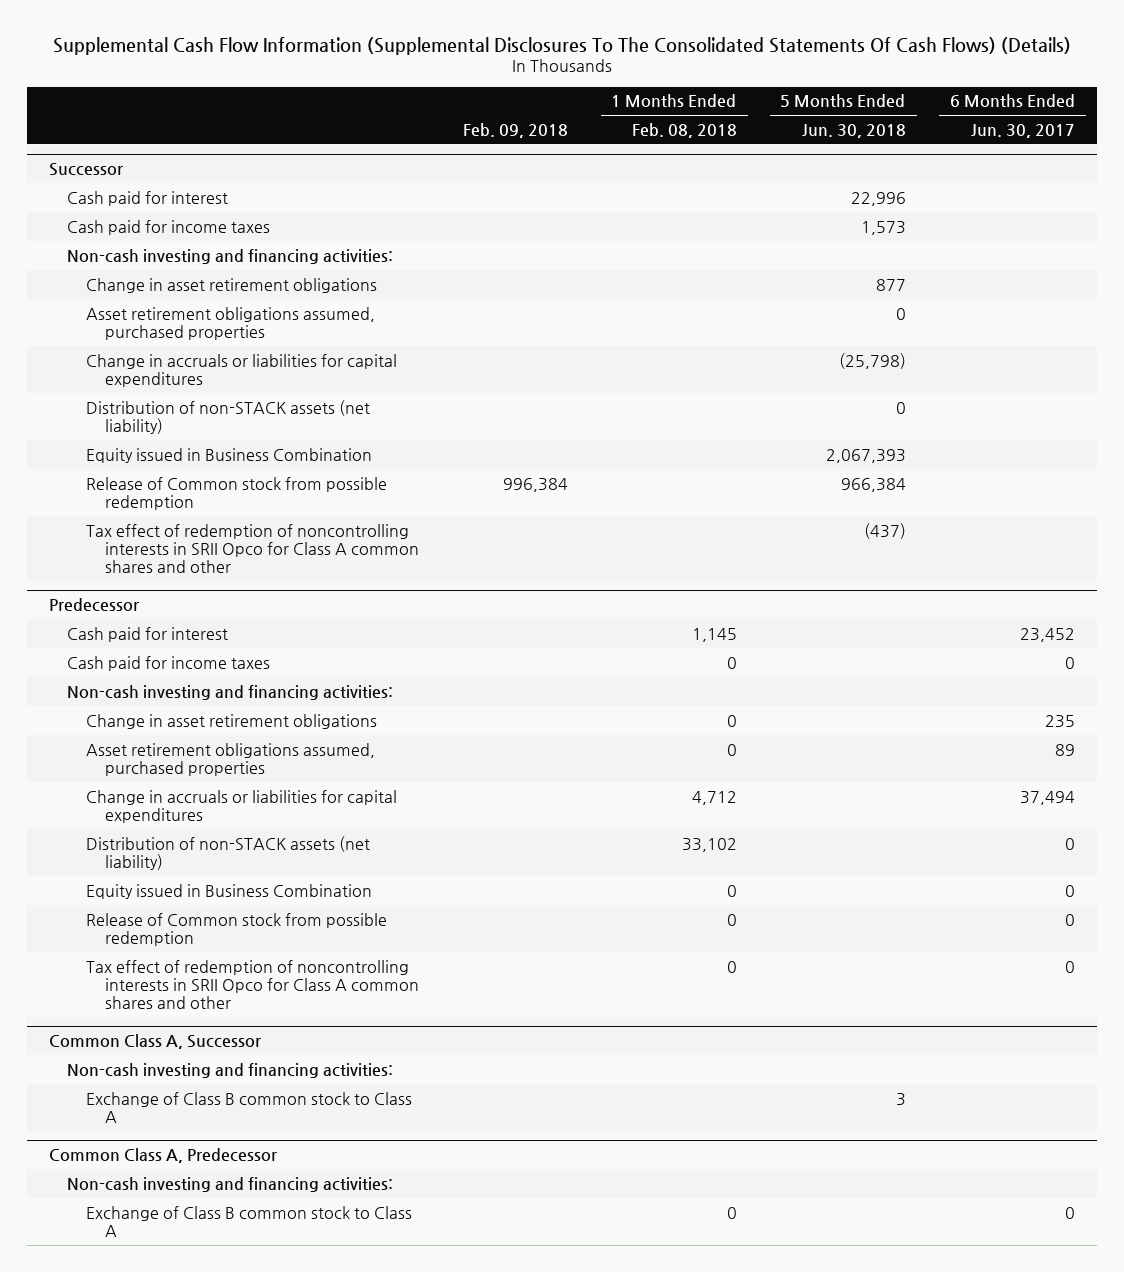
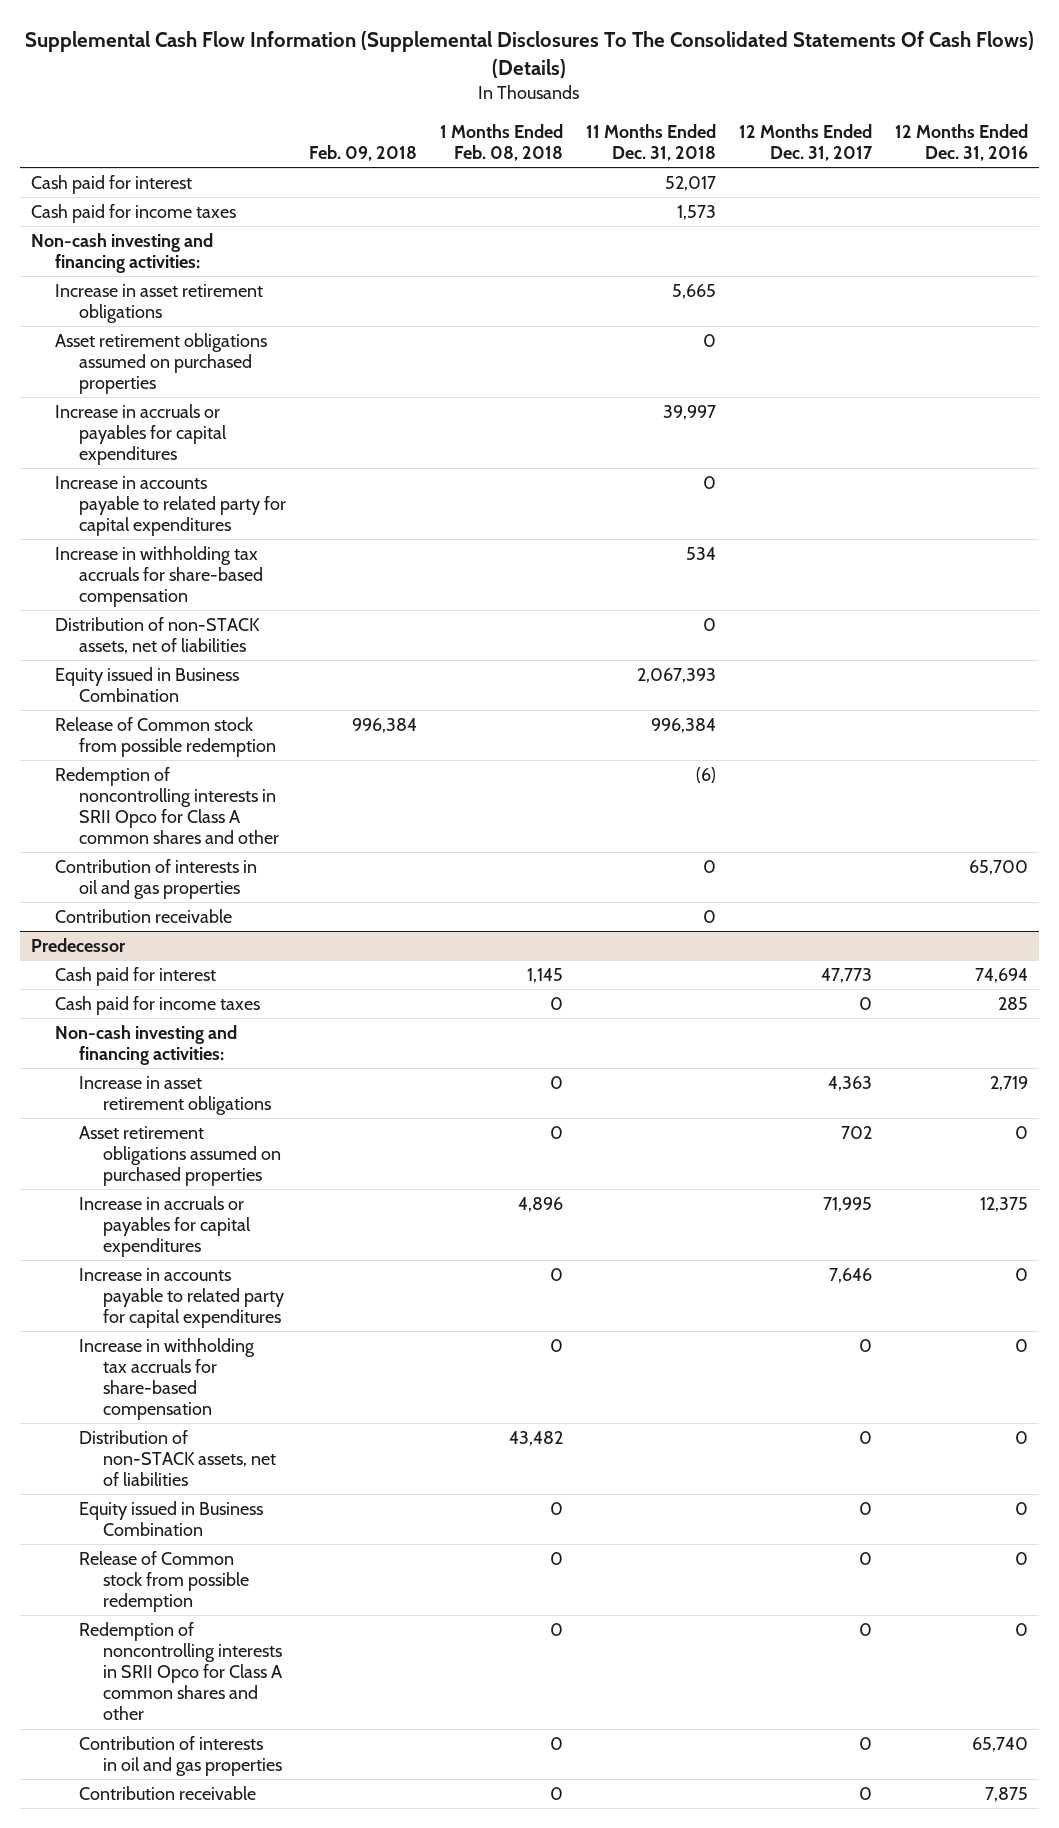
- | Feb. 09, 2018 | 1 Months Ended Feb. 08, 2018 | 5 Months Ended Jun. 30, 2018 | 6 Months Ended Jun. 30, 2017
+ | Feb. 09, 2018 | 1 Months Ended Feb. 08, 2018 | 11 Months Ended Dec. 31, 2018 | 12 Months Ended Dec. 31, 2017 | 12 Months Ended Dec. 31, 2016
- Successor
- Change in asset retirement obligations | | | 877 |
- Asset retirement obligations assumed, purchased properties | | | 0 |
- Change in accruals or liabilities for capital expenditures | | | (25,798) |
- Distribution of non-STACK assets (net liability) | | | 0 |
+ Increase in asset retirement obligations | | | 5,665 | |
+ Asset retirement obligations assumed on purchased properties | | | 0 | |
+ Increase in accruals or payables for capital expenditures | | | 39,997 | |
+ Increase in accounts payable to related party for capital expenditures | | | 0 | |
+ Increase in withholding tax accruals for share-based compensation | | | 534 | |
+ Distribution of non-STACK assets, net of liabilities | | | 0 | |
- Tax effect of redemption of noncontrolling interests in SRII Opco for Class A common shares and other | | | (437) |
+ Redemption of noncontrolling interests in SRII Opco for Class A common shares and other | | | (6) | |
+ Contribution of interests in oil and gas properties | | | 0 | | 65,700
+ Contribution receivable | | | 0 | |
@ Predecessor
- Change in asset retirement obligations | | 0 | | 235
- Asset retirement obligations assumed, purchased properties | | 0 | | 89
- Change in accruals or liabilities for capital expenditures | | 4,712 | | 37,494
- Distribution of non-STACK assets (net liability) | | 33,102 | | 0
+ Increase in asset retirement obligations | | 0 | | 4,363 | 2,719
+ Asset retirement obligations assumed on purchased properties | | 0 | | 702 | 0
+ Increase in accruals or payables for capital expenditures | | 4,896 | | 71,995 | 12,375
+ Increase in accounts payable to related party for capital expenditures | | 0 | | 7,646 | 0
+ Increase in withholding tax accruals for share-based compensation | | 0 | | 0 | 0
+ Distribution of non-STACK assets, net of liabilities | | 43,482 | | 0 | 0
- Tax effect of redemption of noncontrolling interests in SRII Opco for Class A common shares and other | | 0 | | 0
- Common Class A, Successor
- Non-cash investing and financing activities:
- Exchange of Class B common stock to Class A | | | 3 |
- Common Class A, Predecessor
- Non-cash investing and financing activities:
- Exchange of Class B common stock to Class A | | 0 | | 0
@ Predecessor
+ Redemption of noncontrolling interests in SRII Opco for Class A common shares and other | | 0 | | 0 | 0
+ Contribution of interests in oil and gas properties | | 0 | | 0 | 65,740
+ Contribution receivable | | 0 | | 0 | 7,875

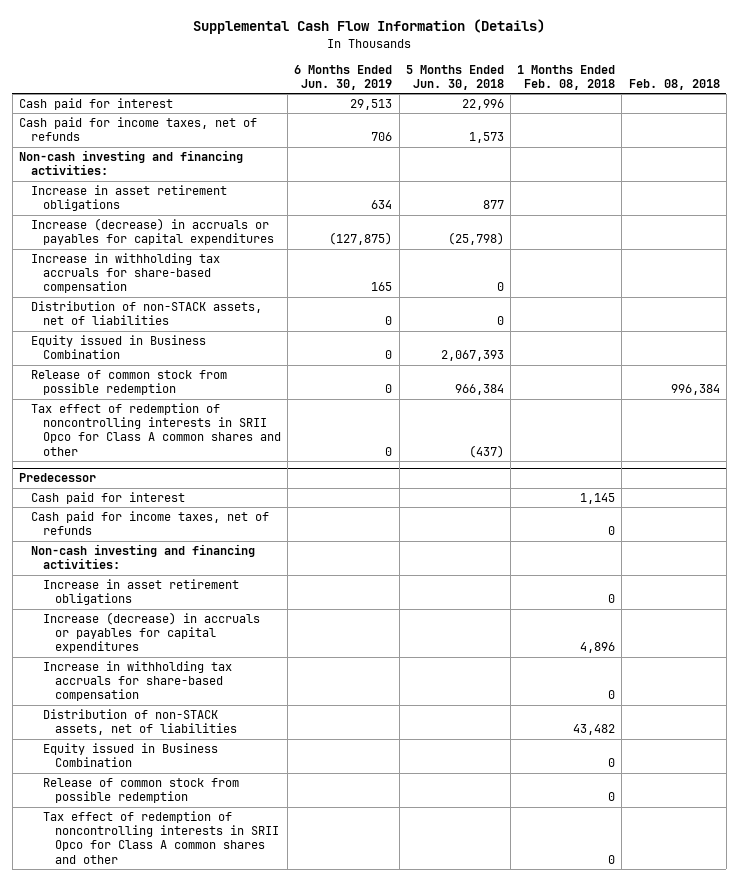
- Supplemental Cash Flow Information (Supplemental Disclosures To The Consolidated Statements Of Cash Flows) (Details)
+ Supplemental Cash Flow Information (Details)
- | Feb. 09, 2018 | 1 Months Ended Feb. 08, 2018 | 11 Months Ended Dec. 31, 2018 | 12 Months Ended Dec. 31, 2017 | 12 Months Ended Dec. 31, 2016
+ | 6 Months Ended Jun. 30, 2019 | 5 Months Ended Jun. 30, 2018 | 1 Months Ended Feb. 08, 2018 | Feb. 08, 2018
- Cash paid for income taxes | | | 1,573 | |
+ Cash paid for income taxes, net of refunds | 706 | 1,573 | |
- Asset retirement obligations assumed on purchased properties | | | 0 | |
- Increase in accruals or payables for capital expenditures | | | 39,997 | |
- Increase in accounts payable to related party for capital expenditures | | | 0 | |
+ Increase (decrease) in accruals or payables for capital expenditures | (127,875) | (25,798) | |
- Release of Common stock from possible redemption | 996,384 | | 996,384 | |
- Redemption of noncontrolling interests in SRII Opco for Class A common shares and other | | | (6) | |
- Contribution of interests in oil and gas properties | | | 0 | | 65,700
- Contribution receivable | | | 0 | |
+ Release of common stock from possible redemption | 0 | 966,384 | | 996,384
+ Tax effect of redemption of noncontrolling interests in SRII Opco for Class A common shares and other | 0 | (437) | |
@ Predecessor
- Cash paid for income taxes | | 0 | | 0 | 285
+ Cash paid for income taxes, net of refunds | | | 0 |
- Asset retirement obligations assumed on purchased properties | | 0 | | 702 | 0
- Increase in accruals or payables for capital expenditures | | 4,896 | | 71,995 | 12,375
- Increase in accounts payable to related party for capital expenditures | | 0 | | 7,646 | 0
+ Increase (decrease) in accruals or payables for capital expenditures | | | 4,896 |
- Release of Common stock from possible redemption | | 0 | | 0 | 0
- Redemption of noncontrolling interests in SRII Opco for Class A common shares and other | | 0 | | 0 | 0
- Contribution of interests in oil and gas properties | | 0 | | 0 | 65,740
- Contribution receivable | | 0 | | 0 | 7,875
+ Release of common stock from possible redemption | | | 0 |
+ Tax effect of redemption of noncontrolling interests in SRII Opco for Class A common shares and other | | | 0 |

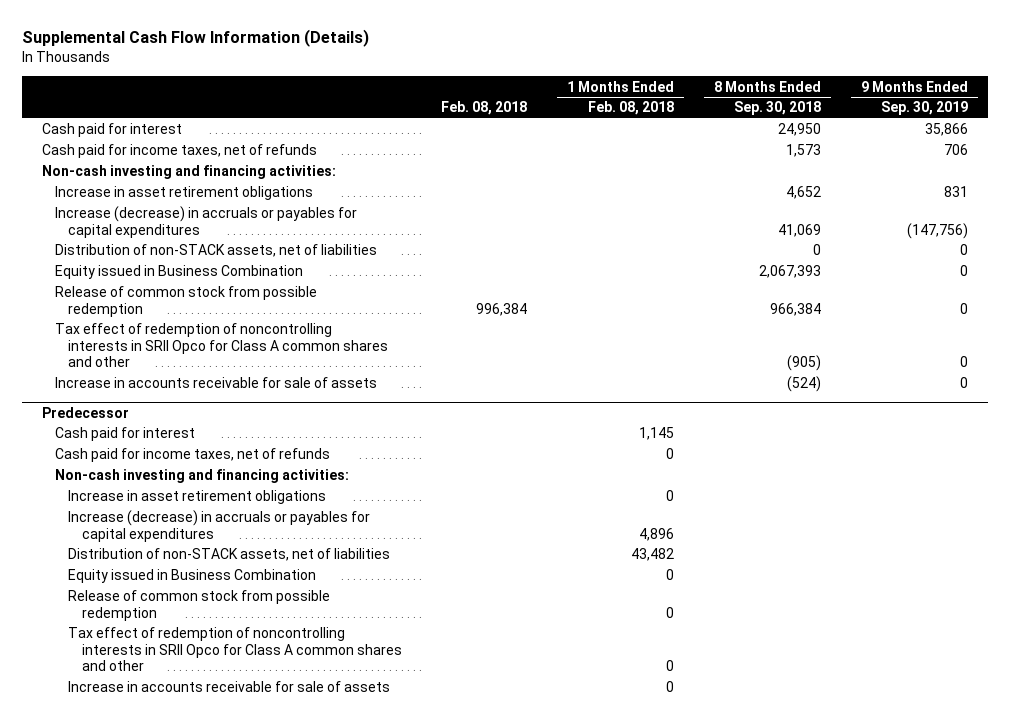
- | 6 Months Ended Jun. 30, 2019 | 5 Months Ended Jun. 30, 2018 | 1 Months Ended Feb. 08, 2018 | Feb. 08, 2018
+ | Feb. 08, 2018 | 1 Months Ended Feb. 08, 2018 | 8 Months Ended Sep. 30, 2018 | 9 Months Ended Sep. 30, 2019
- Increase in withholding tax accruals for share-based compensation | 165 | 0 | |
+ Increase in accounts receivable for sale of assets | | | (524) | 0
@ Predecessor
- Increase in withholding tax accruals for share-based compensation | | | 0 |
+ Increase in accounts receivable for sale of assets | | 0 | |

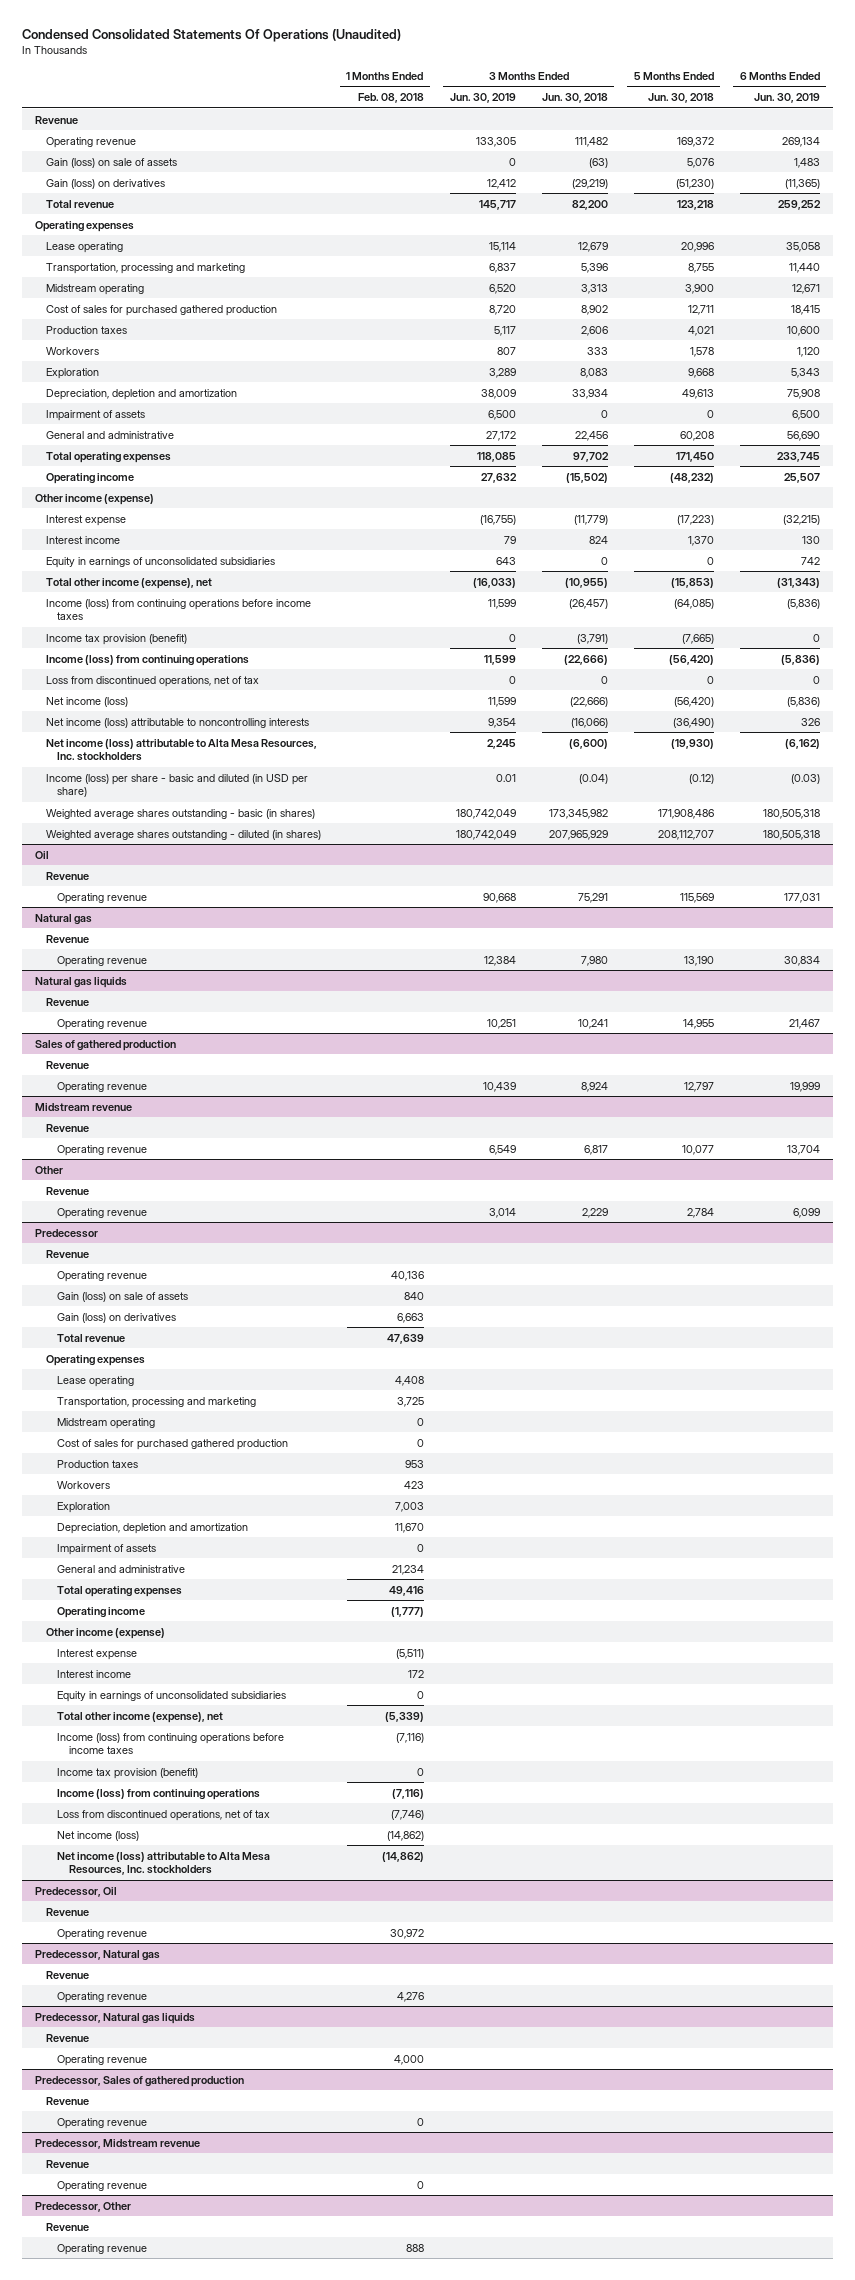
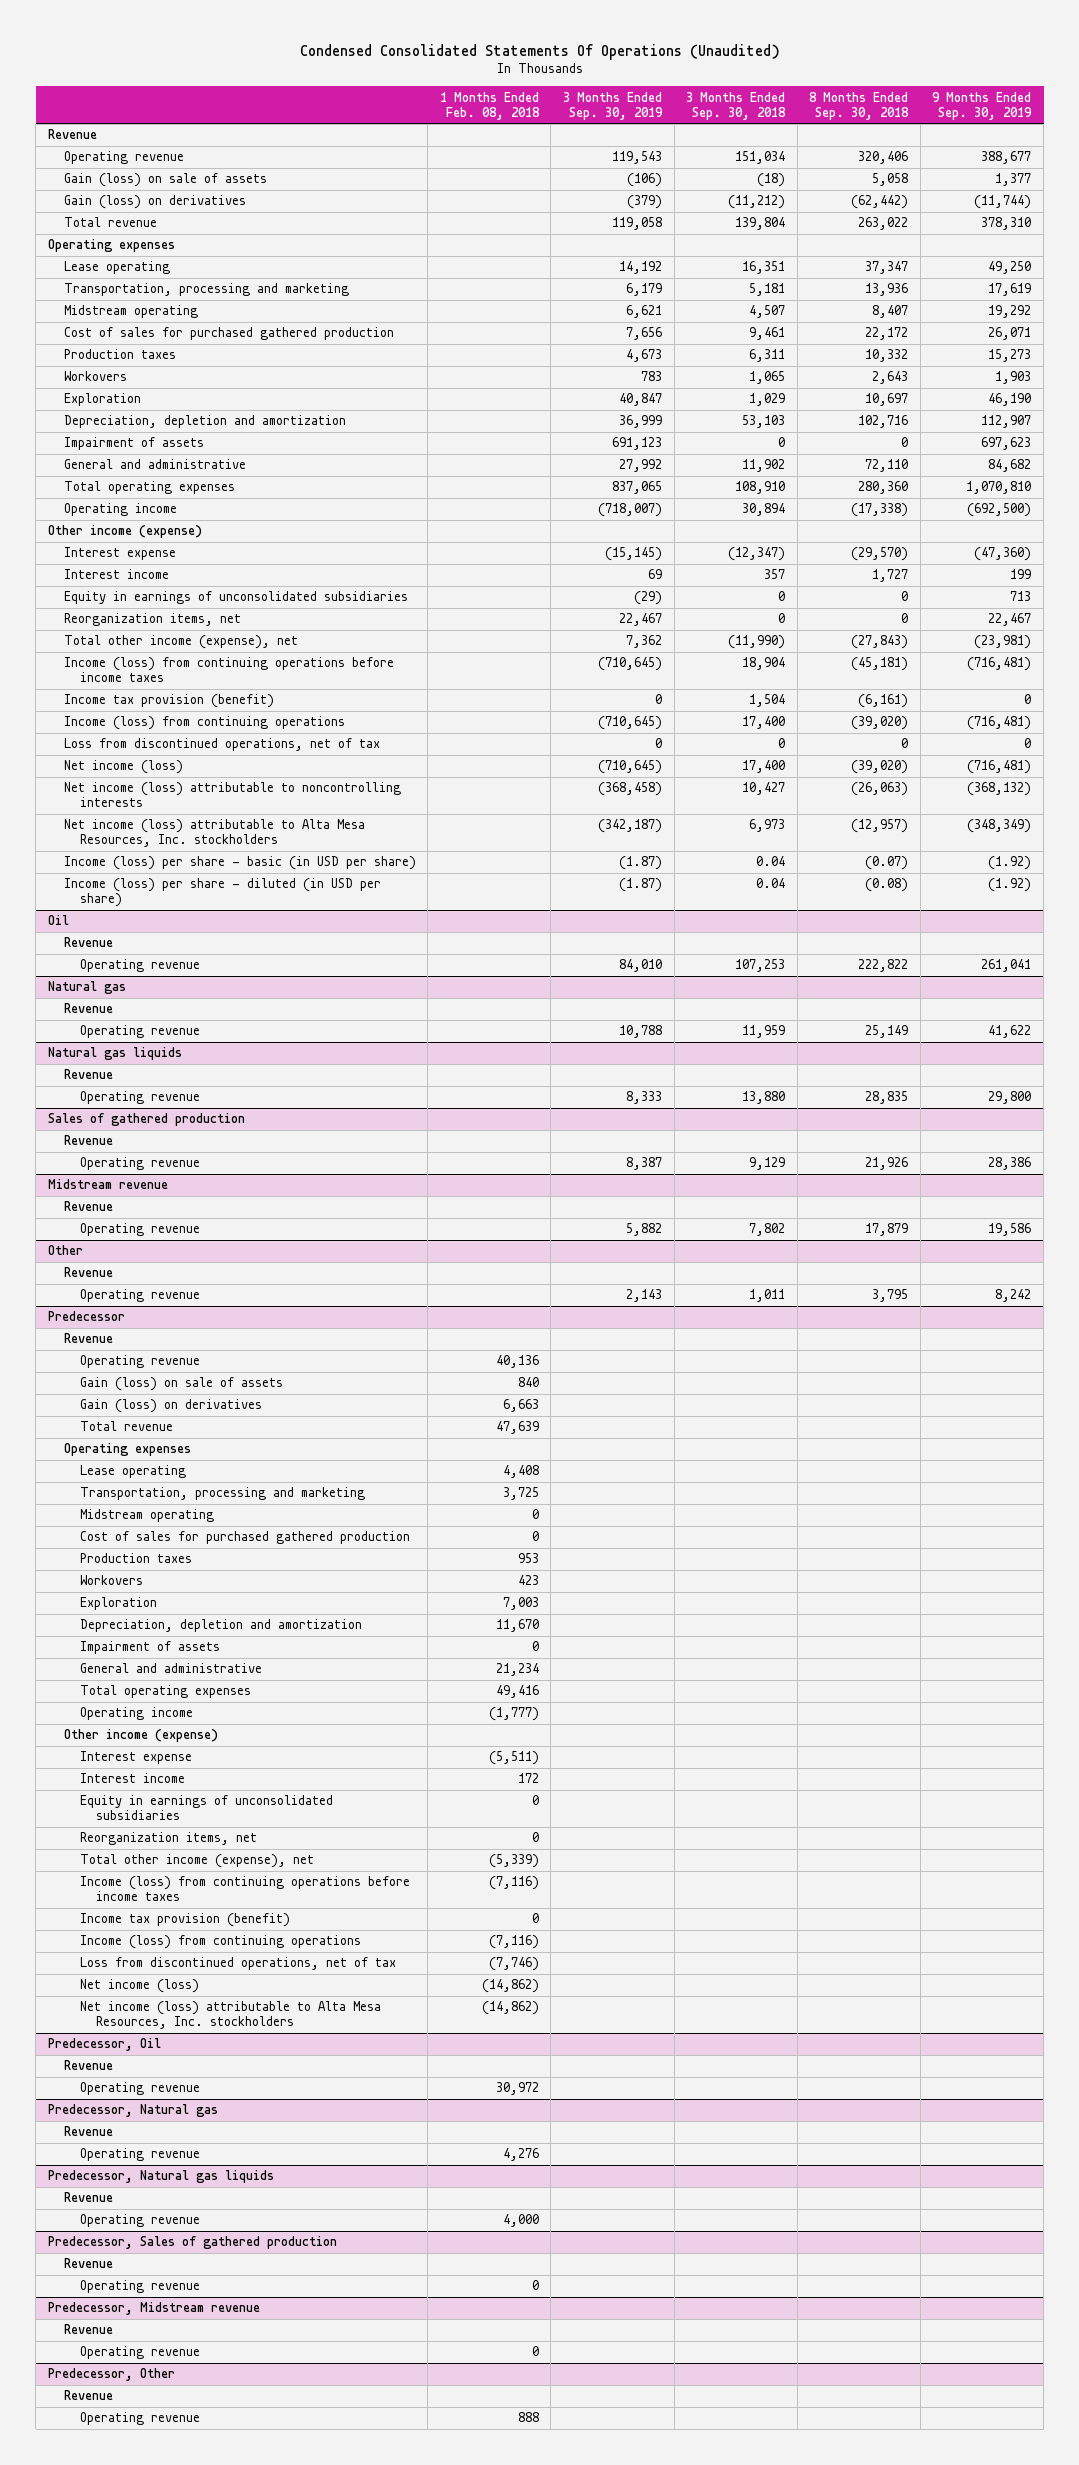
- | 1 Months Ended Feb. 08, 2018 | 3 Months Ended Jun. 30, 2019 | 3 Months Ended Jun. 30, 2018 | 5 Months Ended Jun. 30, 2018 | 6 Months Ended Jun. 30, 2019
+ | 1 Months Ended Feb. 08, 2018 | 3 Months Ended Sep. 30, 2019 | 3 Months Ended Sep. 30, 2018 | 8 Months Ended Sep. 30, 2018 | 9 Months Ended Sep. 30, 2019
+ Reorganization items, net | | 22,467 | 0 | 0 | 22,467
- Income (loss) per share - basic and diluted (in USD per share) | | 0.01 | (0.04) | (0.12) | (0.03)
- Weighted average shares outstanding - basic (in shares) | | 180,742,049 | 173,345,982 | 171,908,486 | 180,505,318
- Weighted average shares outstanding - diluted (in shares) | | 180,742,049 | 207,965,929 | 208,112,707 | 180,505,318
+ Income (loss) per share - basic (in USD per share) | | (1.87) | 0.04 | (0.07) | (1.92)
+ Income (loss) per share - diluted (in USD per share) | | (1.87) | 0.04 | (0.08) | (1.92)
@ Predecessor
+ Reorganization items, net | 0 | | | |

